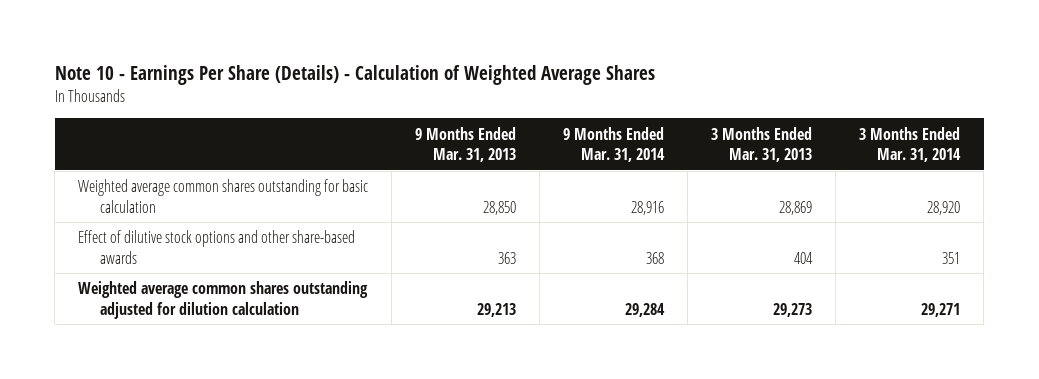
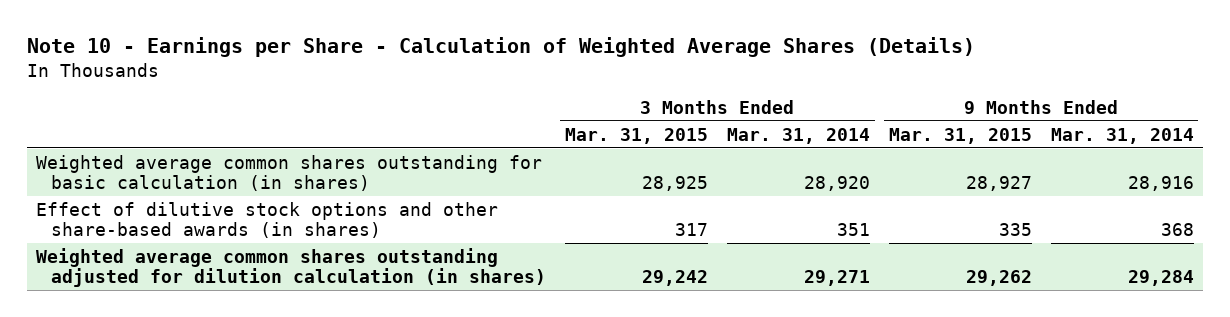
- Note 10 - Earnings Per Share (Details) - Calculation of Weighted Average Shares
+ Note 10 - Earnings per Share - Calculation of Weighted Average Shares (Details)
- | 9 Months Ended Mar. 31, 2013 | 9 Months Ended Mar. 31, 2014 | 3 Months Ended Mar. 31, 2013 | 3 Months Ended Mar. 31, 2014
+ | 3 Months Ended Mar. 31, 2015 | 3 Months Ended Mar. 31, 2014 | 9 Months Ended Mar. 31, 2015 | 9 Months Ended Mar. 31, 2014
- Weighted average common shares outstanding for basic calculation | 28,850 | 28,916 | 28,869 | 28,920
- Effect of dilutive stock options and other share-based awards | 363 | 368 | 404 | 351
- Weighted average common shares outstanding adjusted for dilution calculation | 29,213 | 29,284 | 29,273 | 29,271
+ Weighted average common shares outstanding for basic calculation (in shares) | 28,925 | 28,920 | 28,927 | 28,916
+ Effect of dilutive stock options and other share-based awards (in shares) | 317 | 351 | 335 | 368
+ Weighted average common shares outstanding adjusted for dilution calculation (in shares) | 29,242 | 29,271 | 29,262 | 29,284

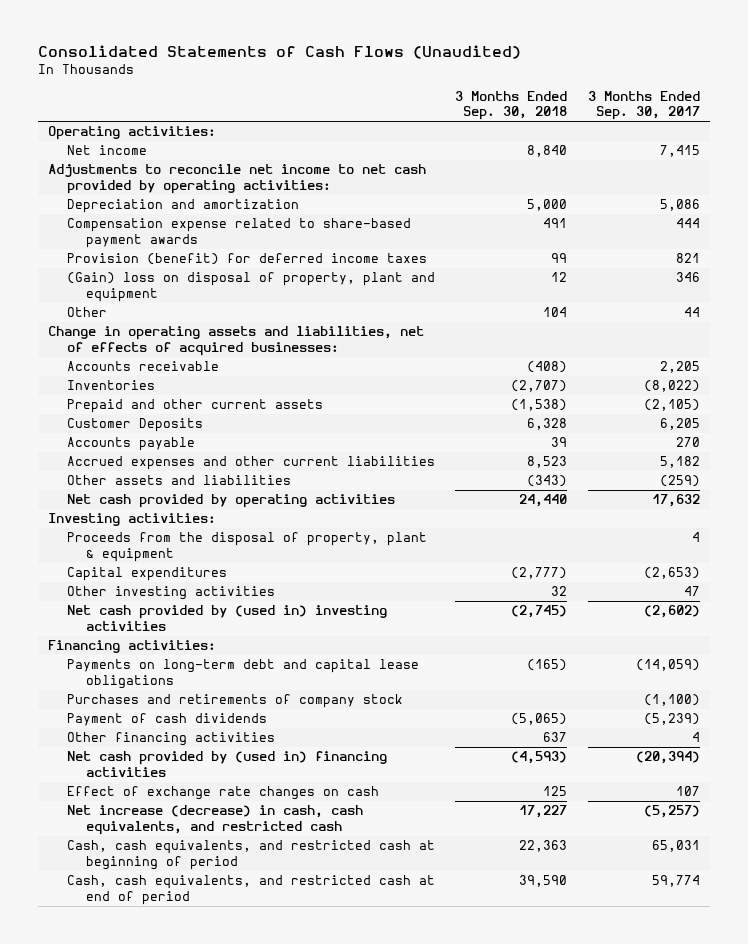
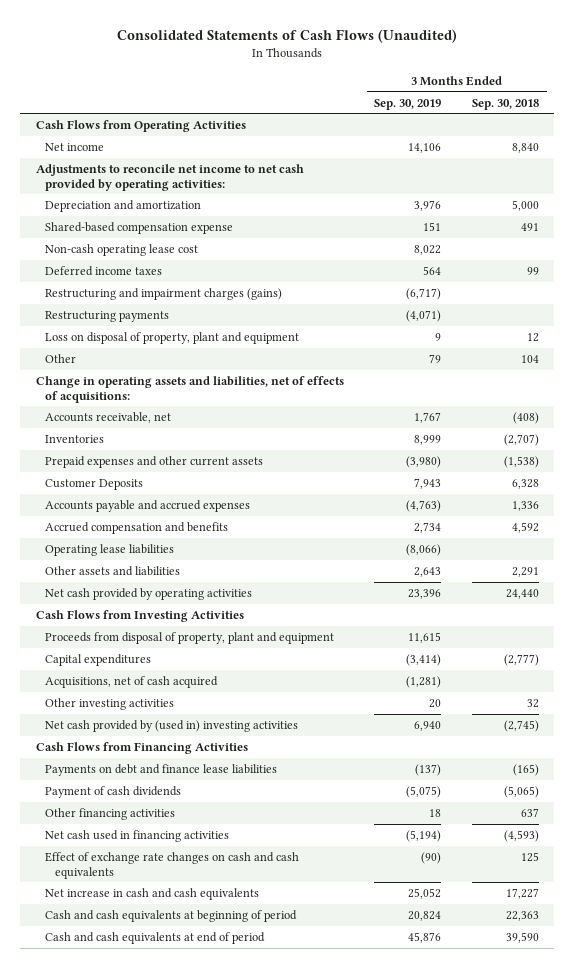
- | 3 Months Ended Sep. 30, 2018 | 3 Months Ended Sep. 30, 2017
+ | 3 Months Ended Sep. 30, 2019 | 3 Months Ended Sep. 30, 2018
- Operating activities:
+ Cash Flows from Operating Activities
- Compensation expense related to share-based payment awards | 491 | 444
- Provision (benefit) for deferred income taxes | 99 | 821
- (Gain) loss on disposal of property, plant and equipment | 12 | 346
+ Shared-based compensation expense | 151 | 491
+ Non-cash operating lease cost | 8,022 |
+ Deferred income taxes | 564 | 99
+ Restructuring and impairment charges (gains) | (6,717) |
+ Restructuring payments | (4,071) |
+ Loss on disposal of property, plant and equipment | 9 | 12
- Change in operating assets and liabilities, net of effects of acquired businesses:
- Accounts receivable | (408) | 2,205
+ Change in operating assets and liabilities, net of effects of acquisitions:
+ Accounts receivable, net | 1,767 | (408)
- Prepaid and other current assets | (1,538) | (2,105)
+ Prepaid expenses and other current assets | (3,980) | (1,538)
- Accounts payable | 39 | 270
- Accrued expenses and other current liabilities | 8,523 | 5,182
- Other assets and liabilities | (343) | (259)
+ Accounts payable and accrued expenses | (4,763) | 1,336
+ Accrued compensation and benefits | 2,734 | 4,592
+ Operating lease liabilities | (8,066) |
+ Other assets and liabilities | 2,643 | 2,291
- Investing activities:
- Proceeds from the disposal of property, plant & equipment | | 4
+ Cash Flows from Investing Activities
+ Proceeds from disposal of property, plant and equipment | 11,615 |
+ Acquisitions, net of cash acquired | (1,281) |
- Financing activities:
- Payments on long-term debt and capital lease obligations | (165) | (14,059)
- Purchases and retirements of company stock | | (1,100)
+ Cash Flows from Financing Activities
+ Payments on debt and finance lease liabilities | (137) | (165)
- Net cash provided by (used in) financing activities | (4,593) | (20,394)
- Effect of exchange rate changes on cash | 125 | 107
- Net increase (decrease) in cash, cash equivalents, and restricted cash | 17,227 | (5,257)
- Cash, cash equivalents, and restricted cash at beginning of period | 22,363 | 65,031
- Cash, cash equivalents, and restricted cash at end of period | 39,590 | 59,774
+ Net cash used in financing activities | (5,194) | (4,593)
+ Effect of exchange rate changes on cash and cash equivalents | (90) | 125
+ Net increase in cash and cash equivalents | 25,052 | 17,227
+ Cash and cash equivalents at beginning of period | 20,824 | 22,363
+ Cash and cash equivalents at end of period | 45,876 | 39,590

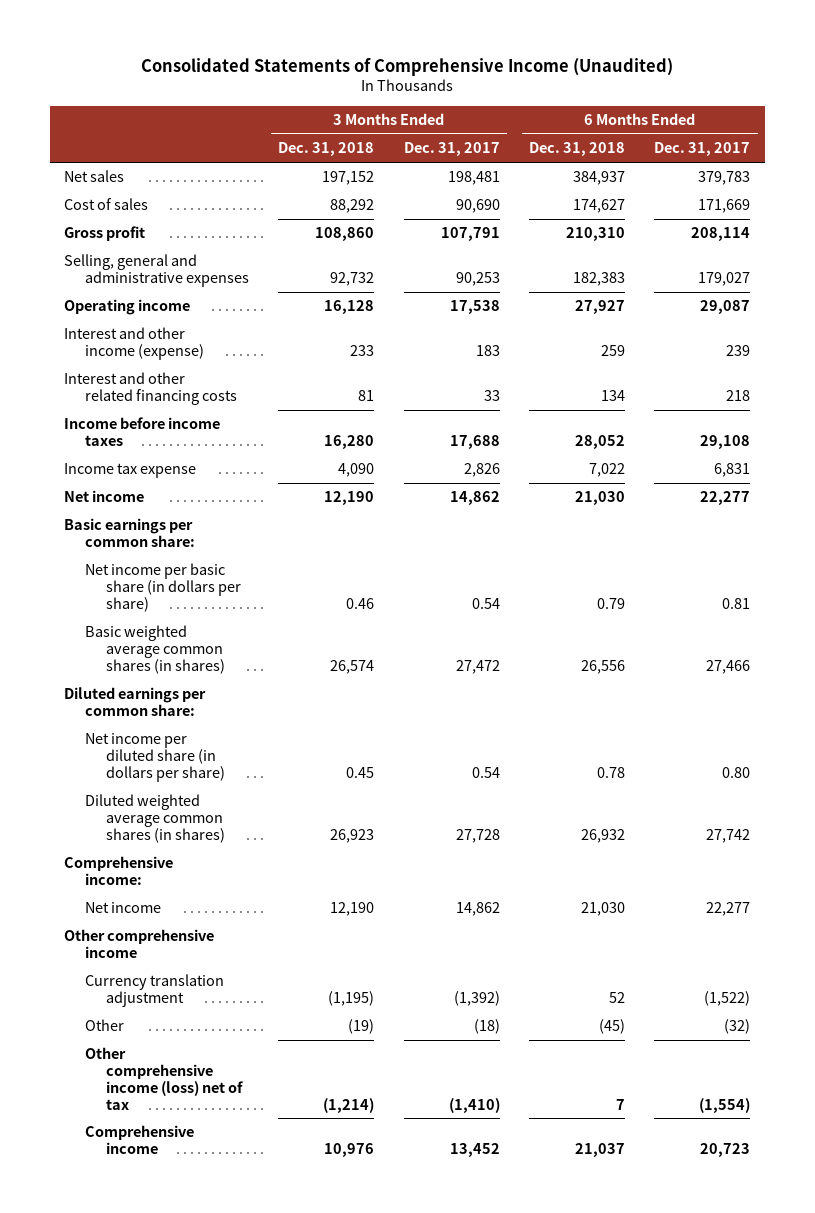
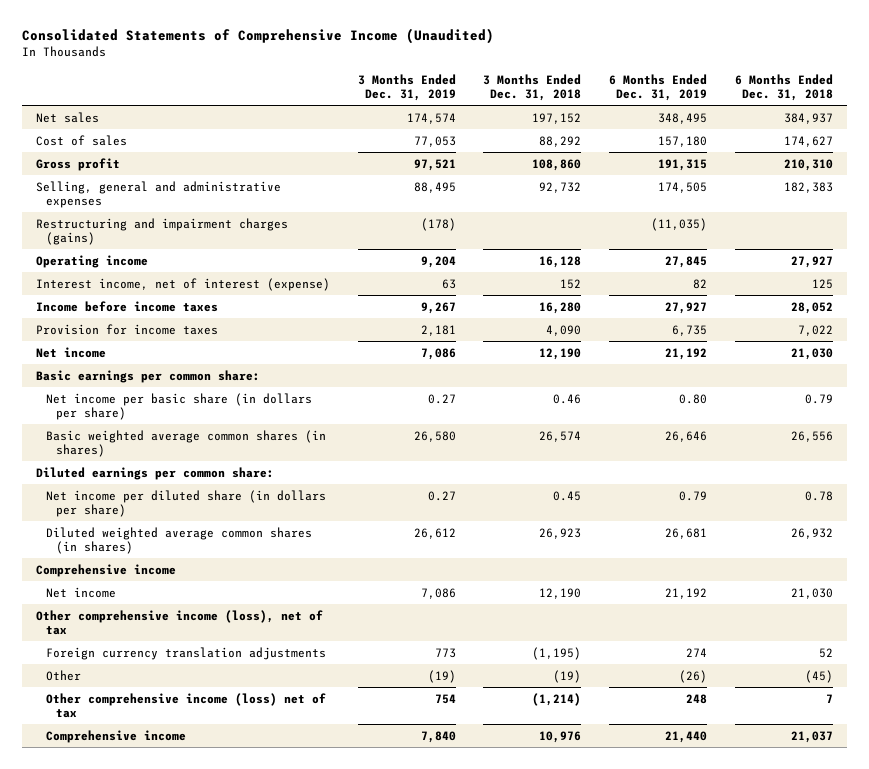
- | 3 Months Ended Dec. 31, 2018 | 3 Months Ended Dec. 31, 2017 | 6 Months Ended Dec. 31, 2018 | 6 Months Ended Dec. 31, 2017
+ | 3 Months Ended Dec. 31, 2019 | 3 Months Ended Dec. 31, 2018 | 6 Months Ended Dec. 31, 2019 | 6 Months Ended Dec. 31, 2018
+ Restructuring and impairment charges (gains) | (178) | | (11,035) |
- Interest and other income (expense) | 233 | 183 | 259 | 239
- Interest and other related financing costs | 81 | 33 | 134 | 218
+ Interest income, net of interest (expense) | 63 | 152 | 82 | 125
- Income tax expense | 4,090 | 2,826 | 7,022 | 6,831
+ Provision for income taxes | 2,181 | 4,090 | 6,735 | 7,022
- Comprehensive income:
+ Comprehensive income
- Other comprehensive income
- Currency translation adjustment | (1,195) | (1,392) | 52 | (1,522)
+ Other comprehensive income (loss), net of tax
+ Foreign currency translation adjustments | 773 | (1,195) | 274 | 52

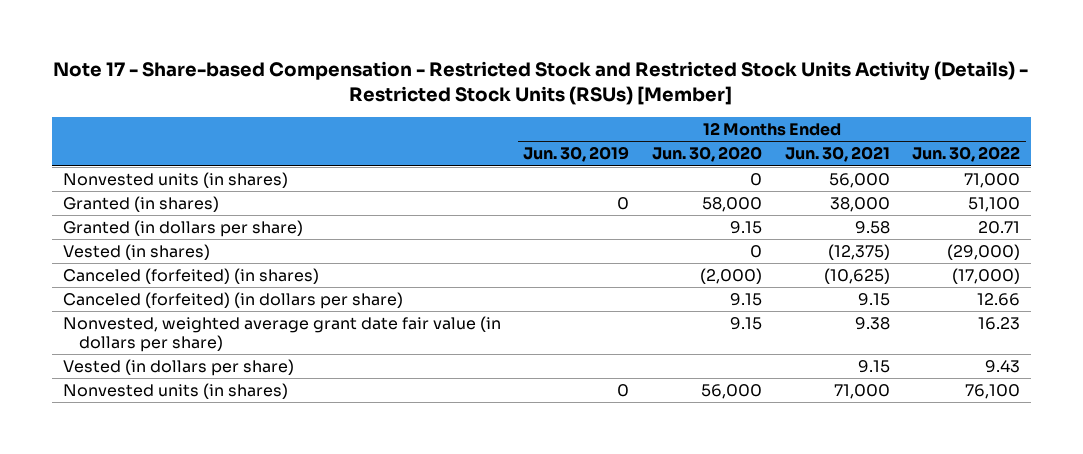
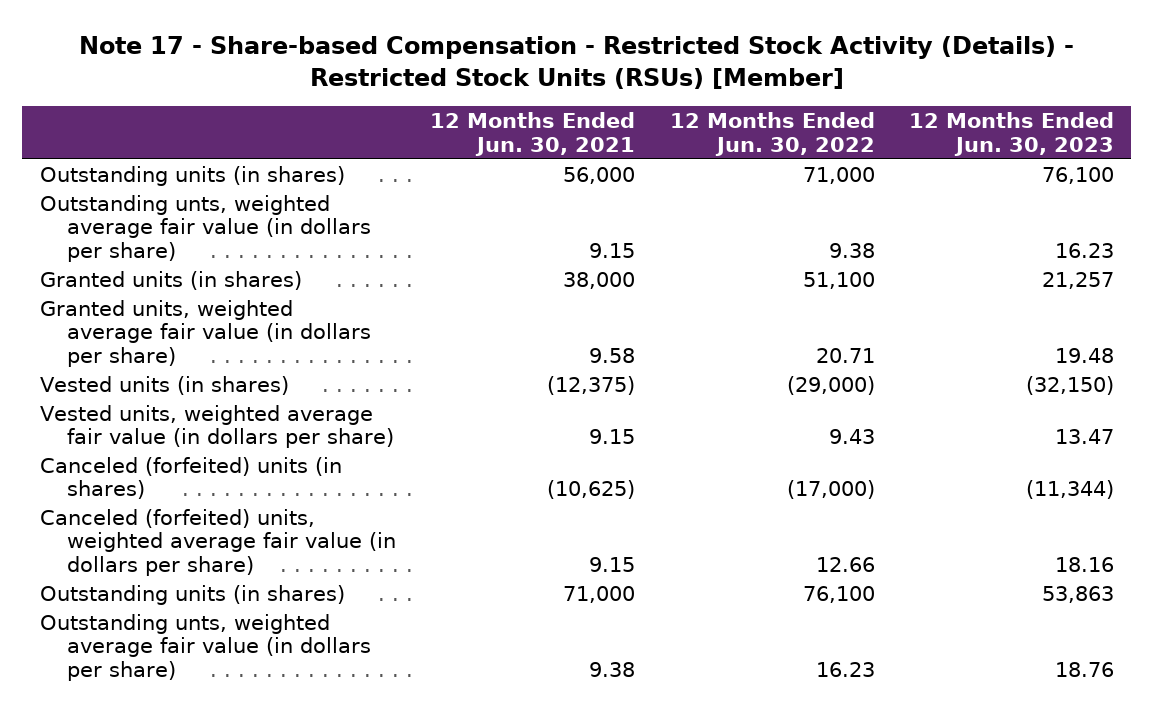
- Note 17 - Share-based Compensation - Restricted Stock and Restricted Stock Units Activity (Details) - Restricted Stock Units (RSUs) [Member]
+ Note 17 - Share-based Compensation - Restricted Stock Activity (Details) - Restricted Stock Units (RSUs) [Member]
- | 12 Months Ended Jun. 30, 2019 | 12 Months Ended Jun. 30, 2020 | 12 Months Ended Jun. 30, 2021 | 12 Months Ended Jun. 30, 2022
+ | 12 Months Ended Jun. 30, 2021 | 12 Months Ended Jun. 30, 2022 | 12 Months Ended Jun. 30, 2023
- Nonvested units (in shares) | | 0 | 56,000 | 71,000
- Granted (in shares) | 0 | 58,000 | 38,000 | 51,100
- Granted (in dollars per share) | | 9.15 | 9.58 | 20.71
- Vested (in shares) | | 0 | (12,375) | (29,000)
- Canceled (forfeited) (in shares) | | (2,000) | (10,625) | (17,000)
- Canceled (forfeited) (in dollars per share) | | 9.15 | 9.15 | 12.66
- Nonvested, weighted average grant date fair value (in dollars per share) | | 9.15 | 9.38 | 16.23
- Vested (in dollars per share) | | | 9.15 | 9.43
- Nonvested units (in shares) | 0 | 56,000 | 71,000 | 76,100
+ Outstanding units (in shares) | 56,000 | 71,000 | 76,100
+ Outstanding unts, weighted average fair value (in dollars per share) | 9.15 | 9.38 | 16.23
+ Granted units (in shares) | 38,000 | 51,100 | 21,257
+ Granted units, weighted average fair value (in dollars per share) | 9.58 | 20.71 | 19.48
+ Vested units (in shares) | (12,375) | (29,000) | (32,150)
+ Vested units, weighted average fair value (in dollars per share) | 9.15 | 9.43 | 13.47
+ Canceled (forfeited) units (in shares) | (10,625) | (17,000) | (11,344)
+ Canceled (forfeited) units, weighted average fair value (in dollars per share) | 9.15 | 12.66 | 18.16
+ Outstanding units (in shares) | 71,000 | 76,100 | 53,863
+ Outstanding unts, weighted average fair value (in dollars per share) | 9.38 | 16.23 | 18.76

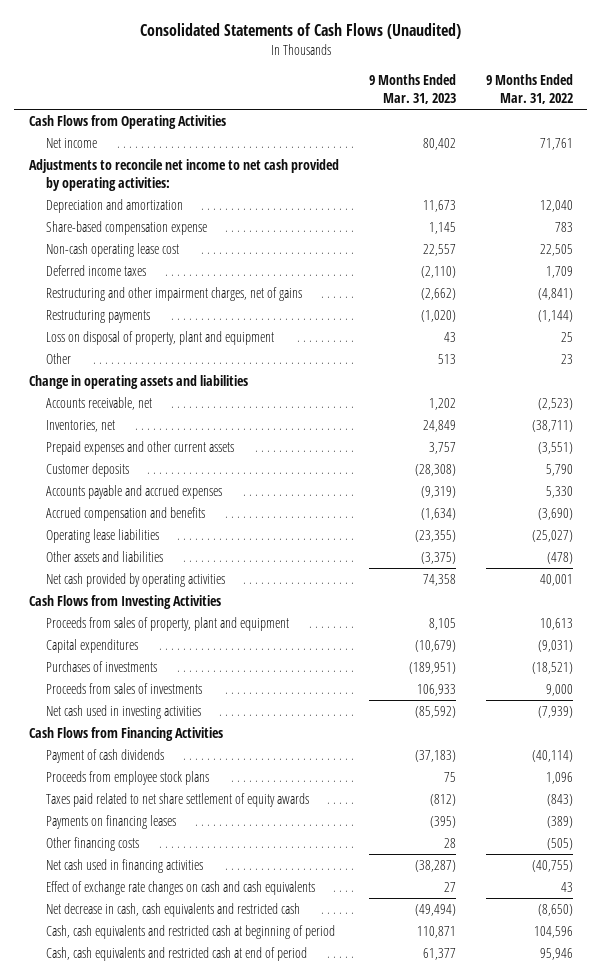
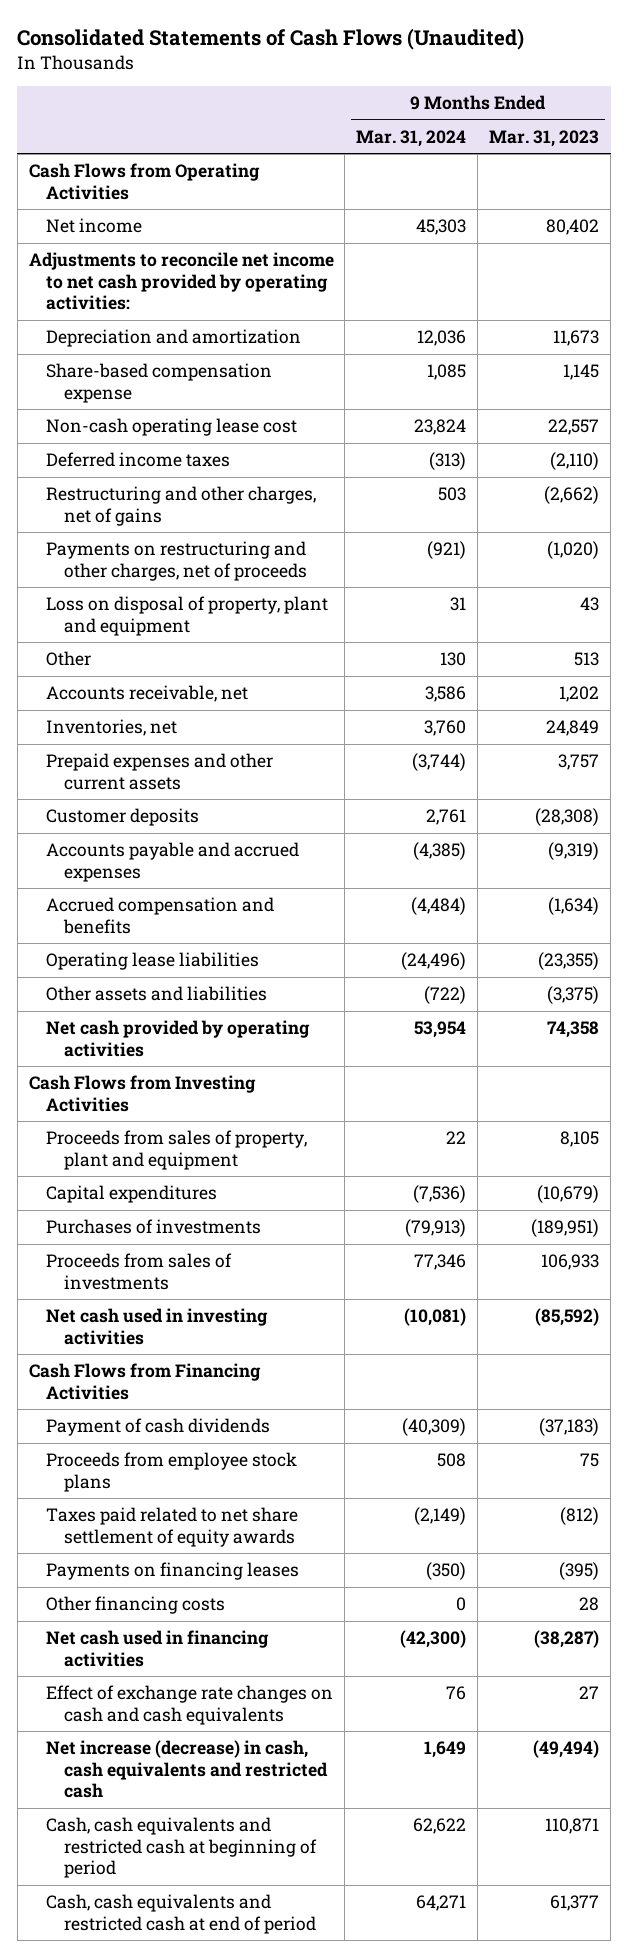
- | 9 Months Ended Mar. 31, 2023 | 9 Months Ended Mar. 31, 2022
+ | 9 Months Ended Mar. 31, 2024 | 9 Months Ended Mar. 31, 2023
- Restructuring and other impairment charges, net of gains | (2,662) | (4,841)
- Restructuring payments | (1,020) | (1,144)
+ Restructuring and other charges, net of gains | 503 | (2,662)
+ Payments on restructuring and other charges, net of proceeds | (921) | (1,020)
- Change in operating assets and liabilities
- Net decrease in cash, cash equivalents and restricted cash | (49,494) | (8,650)
+ Net increase (decrease) in cash, cash equivalents and restricted cash | 1,649 | (49,494)

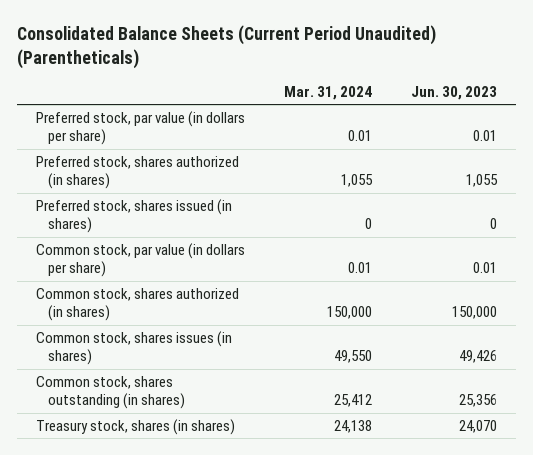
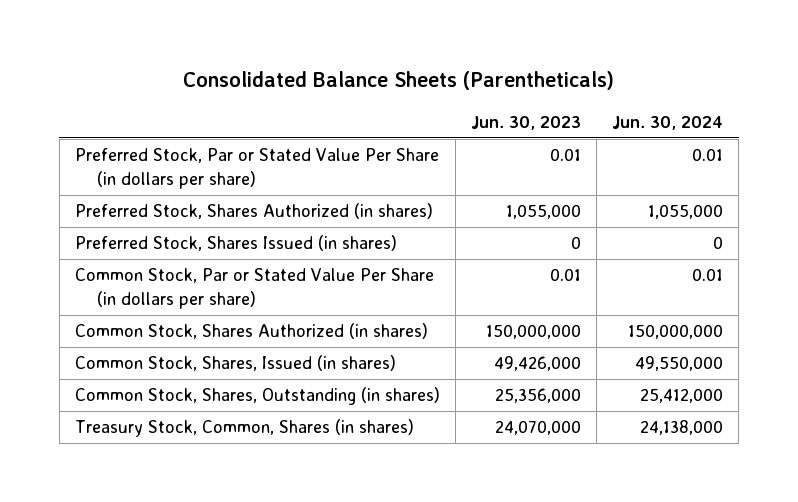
- Consolidated Balance Sheets (Current Period Unaudited) (Parentheticals)
+ Consolidated Balance Sheets (Parentheticals)
- | Mar. 31, 2024 | Jun. 30, 2023
+ | Jun. 30, 2023 | Jun. 30, 2024
- Preferred stock, par value (in dollars per share) | 0.01 | 0.01
- Preferred stock, shares authorized (in shares) | 1,055 | 1,055
- Preferred stock, shares issued (in shares) | 0 | 0
- Common stock, par value (in dollars per share) | 0.01 | 0.01
- Common stock, shares authorized (in shares) | 150,000 | 150,000
- Common stock, shares issues (in shares) | 49,550 | 49,426
- Common stock, shares outstanding (in shares) | 25,412 | 25,356
- Treasury stock, shares (in shares) | 24,138 | 24,070
+ Preferred Stock, Par or Stated Value Per Share (in dollars per share) | 0.01 | 0.01
+ Preferred Stock, Shares Authorized (in shares) | 1,055,000 | 1,055,000
+ Preferred Stock, Shares Issued (in shares) | 0 | 0
+ Common Stock, Par or Stated Value Per Share (in dollars per share) | 0.01 | 0.01
+ Common Stock, Shares Authorized (in shares) | 150,000,000 | 150,000,000
+ Common Stock, Shares, Issued (in shares) | 49,426,000 | 49,550,000
+ Common Stock, Shares, Outstanding (in shares) | 25,356,000 | 25,412,000
+ Treasury Stock, Common, Shares (in shares) | 24,070,000 | 24,138,000

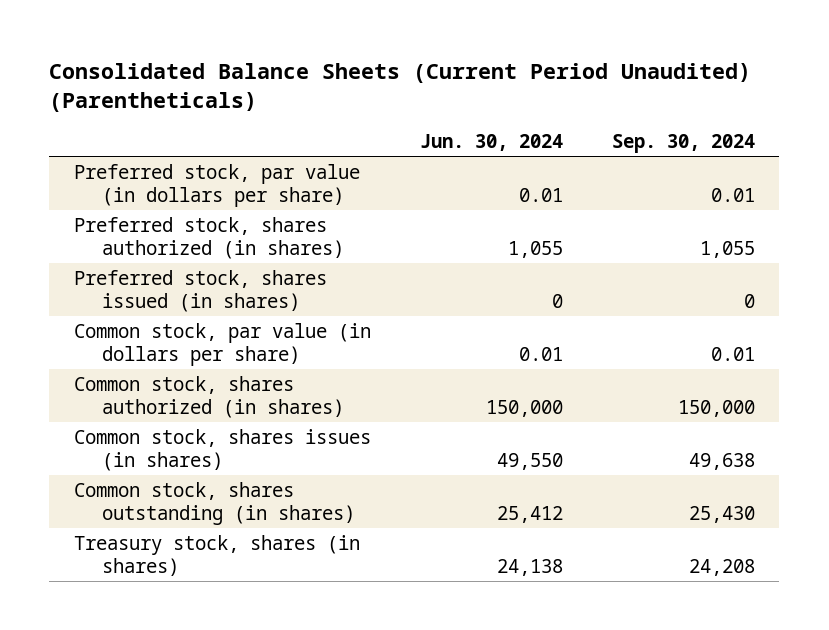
- Consolidated Balance Sheets (Parentheticals)
+ Consolidated Balance Sheets (Current Period Unaudited) (Parentheticals)
- | Jun. 30, 2023 | Jun. 30, 2024
+ | Jun. 30, 2024 | Sep. 30, 2024
- Preferred Stock, Par or Stated Value Per Share (in dollars per share) | 0.01 | 0.01
- Preferred Stock, Shares Authorized (in shares) | 1,055,000 | 1,055,000
- Preferred Stock, Shares Issued (in shares) | 0 | 0
- Common Stock, Par or Stated Value Per Share (in dollars per share) | 0.01 | 0.01
- Common Stock, Shares Authorized (in shares) | 150,000,000 | 150,000,000
- Common Stock, Shares, Issued (in shares) | 49,426,000 | 49,550,000
- Common Stock, Shares, Outstanding (in shares) | 25,356,000 | 25,412,000
- Treasury Stock, Common, Shares (in shares) | 24,070,000 | 24,138,000
+ Preferred stock, par value (in dollars per share) | 0.01 | 0.01
+ Preferred stock, shares authorized (in shares) | 1,055 | 1,055
+ Preferred stock, shares issued (in shares) | 0 | 0
+ Common stock, par value (in dollars per share) | 0.01 | 0.01
+ Common stock, shares authorized (in shares) | 150,000 | 150,000
+ Common stock, shares issues (in shares) | 49,550 | 49,638
+ Common stock, shares outstanding (in shares) | 25,412 | 25,430
+ Treasury stock, shares (in shares) | 24,138 | 24,208

